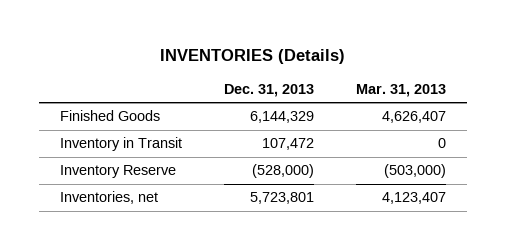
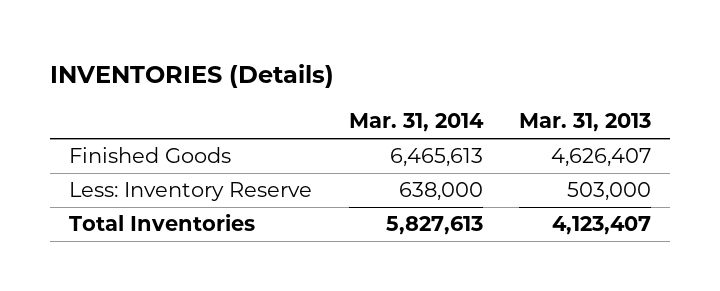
- | Dec. 31, 2013 | Mar. 31, 2013
+ | Mar. 31, 2014 | Mar. 31, 2013
- Inventory in Transit | 107,472 | 0
- Inventory Reserve | (528,000) | (503,000)
- Inventories, net | 5,723,801 | 4,123,407
+ Less: Inventory Reserve | 638,000 | 503,000
+ Total Inventories | 5,827,613 | 4,123,407

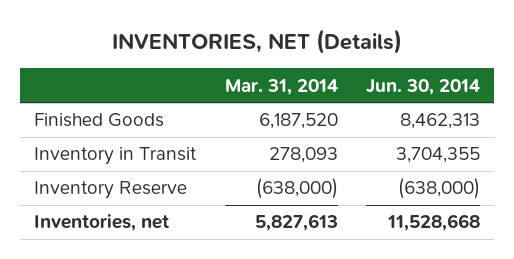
- INVENTORIES (Details)
+ INVENTORIES, NET (Details)
- | Mar. 31, 2014 | Mar. 31, 2013
+ | Mar. 31, 2014 | Jun. 30, 2014
- Finished Goods | 6,465,613 | 4,626,407
- Less: Inventory Reserve | 638,000 | 503,000
- Total Inventories | 5,827,613 | 4,123,407
+ Finished Goods | 6,187,520 | 8,462,313
+ Inventory in Transit | 278,093 | 3,704,355
+ Inventory Reserve | (638,000) | (638,000)
+ Inventories, net | 5,827,613 | 11,528,668

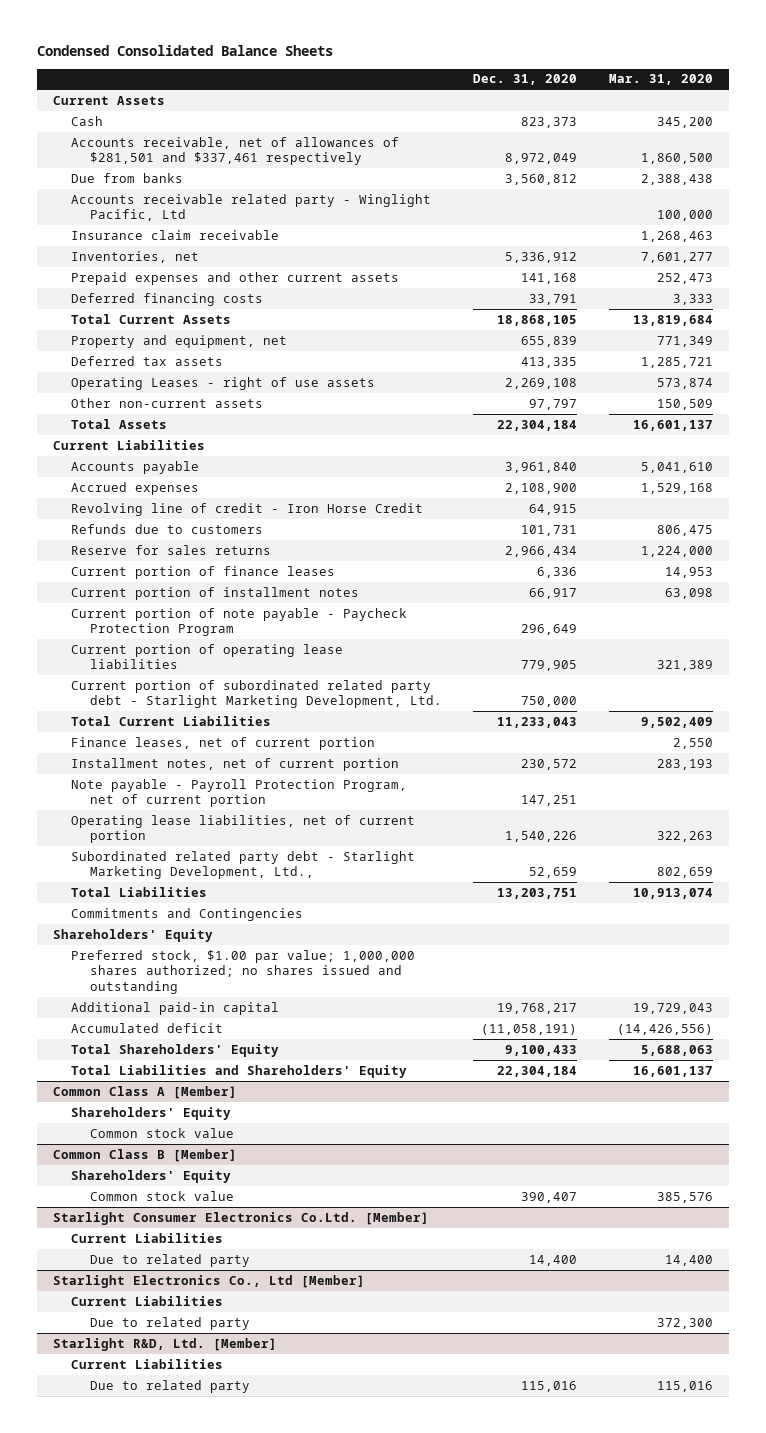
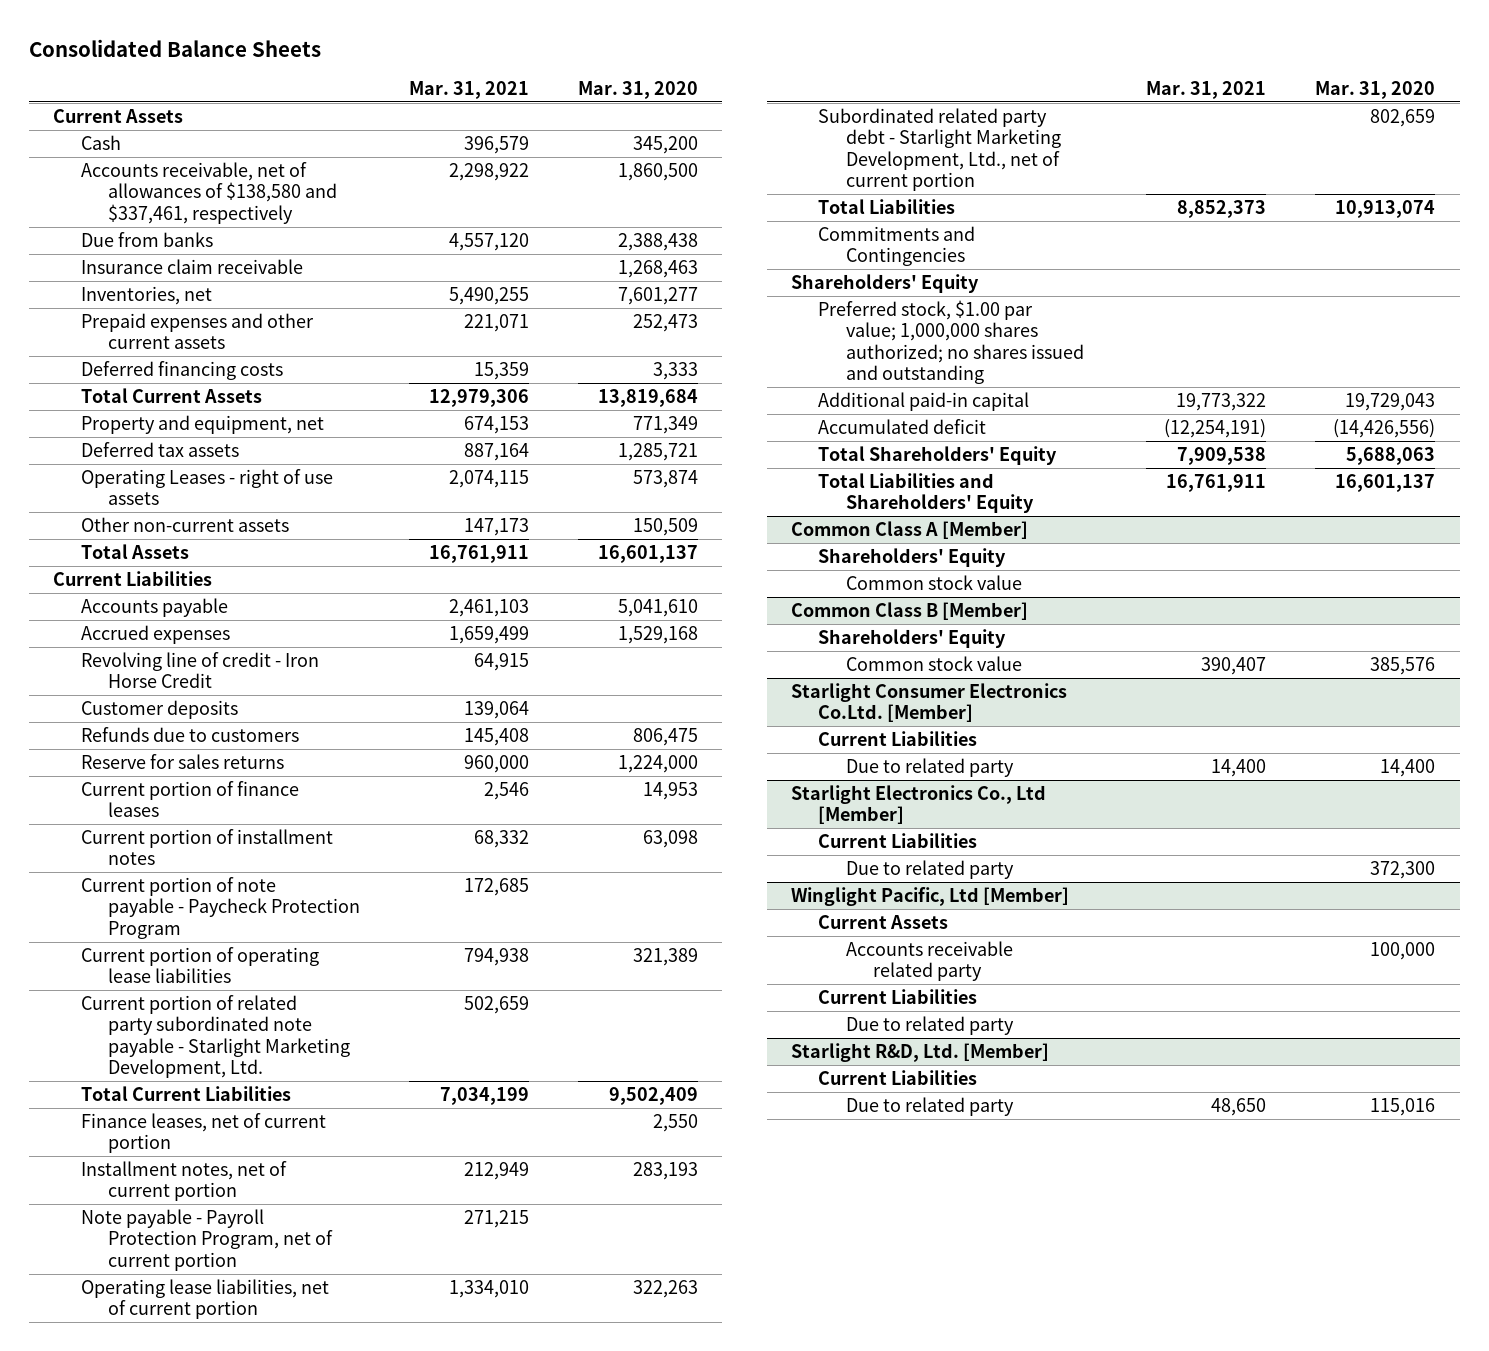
- Condensed Consolidated Balance Sheets
+ Consolidated Balance Sheets
- | Dec. 31, 2020 | Mar. 31, 2020
+ | Mar. 31, 2021 | Mar. 31, 2020
- Accounts receivable, net of allowances of $281,501 and $337,461 respectively | 8,972,049 | 1,860,500
+ Accounts receivable, net of allowances of $138,580 and $337,461, respectively | 2,298,922 | 1,860,500
- Accounts receivable related party - Winglight Pacific, Ltd | | 100,000
+ Customer deposits | 139,064 |
- Current portion of subordinated related party debt - Starlight Marketing Development, Ltd. | 750,000 |
+ Current portion of related party subordinated note payable - Starlight Marketing Development, Ltd. | 502,659 |
- Subordinated related party debt - Starlight Marketing Development, Ltd., | 52,659 | 802,659
+ Subordinated related party debt - Starlight Marketing Development, Ltd., net of current portion | | 802,659
+ Winglight Pacific, Ltd [Member]
+ Current Assets
+ Accounts receivable related party | | 100,000
+ Current Liabilities
+ Due to related party

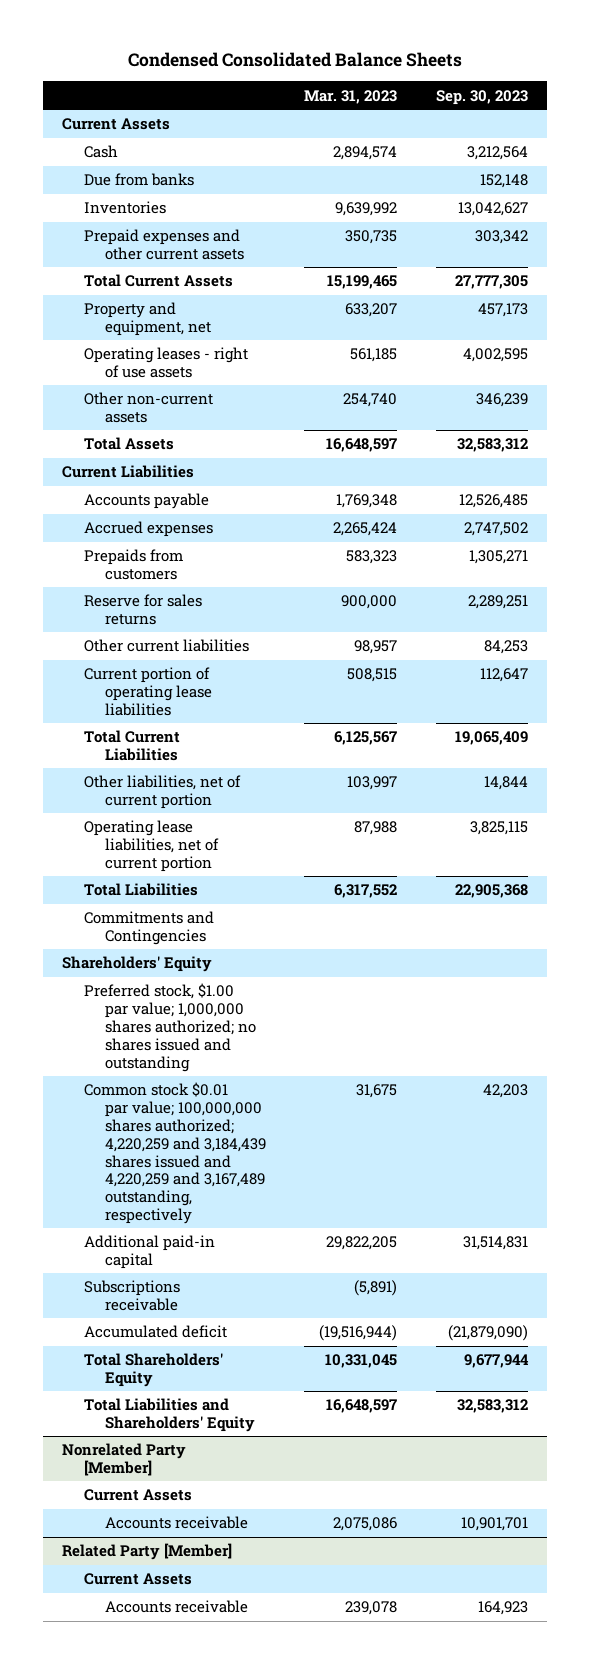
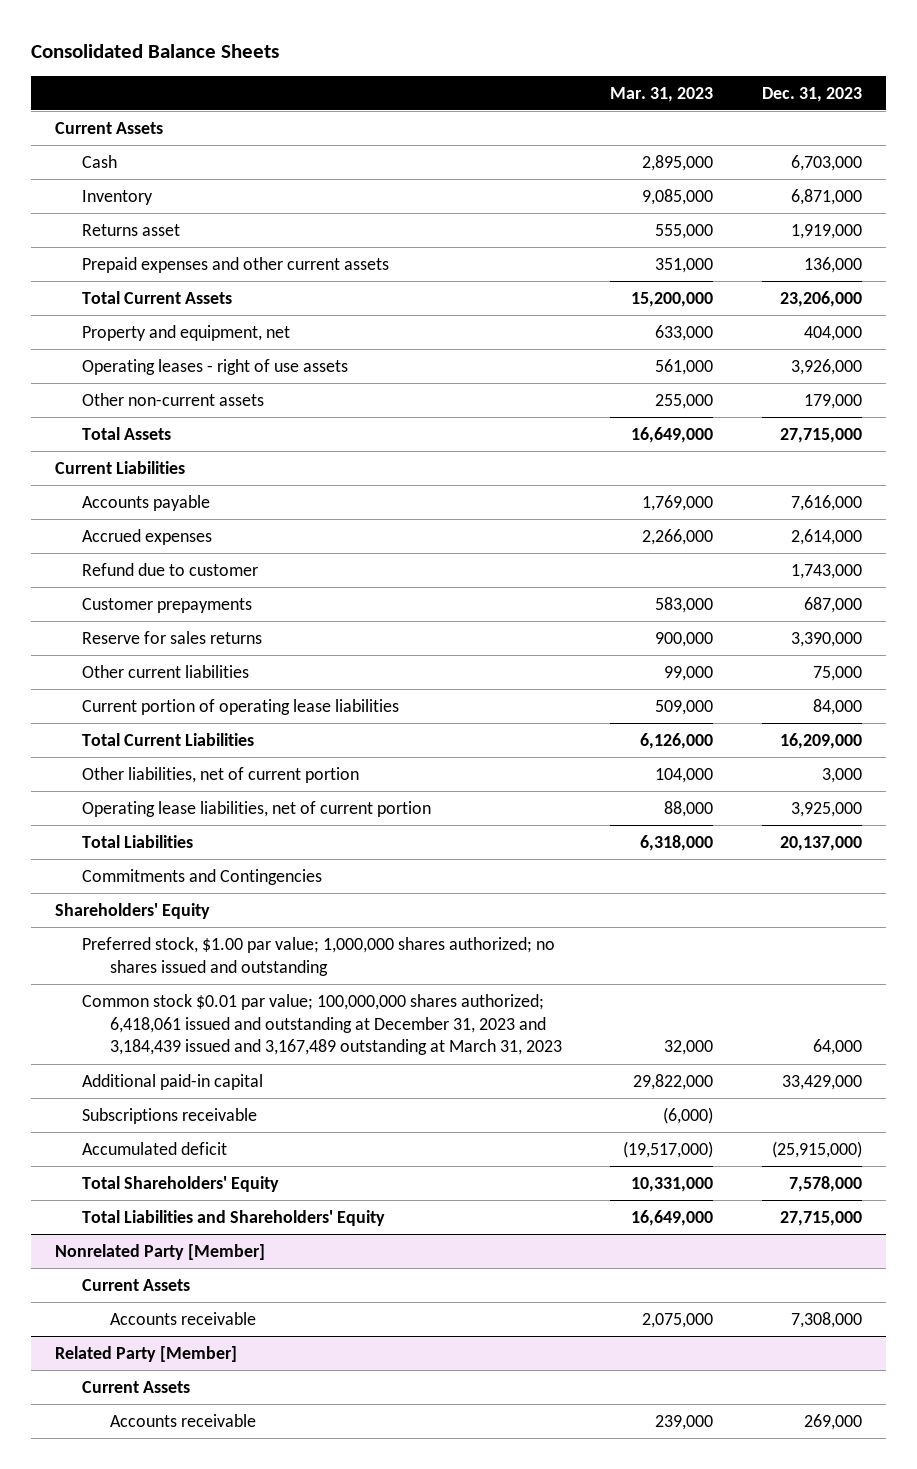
- Condensed Consolidated Balance Sheets
+ Consolidated Balance Sheets
- | Mar. 31, 2023 | Sep. 30, 2023
+ | Mar. 31, 2023 | Dec. 31, 2023
- Cash | 2,894,574 | 3,212,564
- Due from banks | | 152,148
- Inventories | 9,639,992 | 13,042,627
- Prepaid expenses and other current assets | 350,735 | 303,342
- Total Current Assets | 15,199,465 | 27,777,305
- Property and equipment, net | 633,207 | 457,173
- Operating leases - right of use assets | 561,185 | 4,002,595
- Other non-current assets | 254,740 | 346,239
- Total Assets | 16,648,597 | 32,583,312
+ Cash | 2,895,000 | 6,703,000
+ Inventory | 9,085,000 | 6,871,000
+ Returns asset | 555,000 | 1,919,000
+ Prepaid expenses and other current assets | 351,000 | 136,000
+ Total Current Assets | 15,200,000 | 23,206,000
+ Property and equipment, net | 633,000 | 404,000
+ Operating leases - right of use assets | 561,000 | 3,926,000
+ Other non-current assets | 255,000 | 179,000
+ Total Assets | 16,649,000 | 27,715,000
- Accounts payable | 1,769,348 | 12,526,485
- Accrued expenses | 2,265,424 | 2,747,502
- Prepaids from customers | 583,323 | 1,305,271
+ Accounts payable | 1,769,000 | 7,616,000
+ Accrued expenses | 2,266,000 | 2,614,000
+ Refund due to customer | | 1,743,000
+ Customer prepayments | 583,000 | 687,000
- Other current liabilities | 98,957 | 84,253
- Current portion of operating lease liabilities | 508,515 | 112,647
- Total Current Liabilities | 6,125,567 | 19,065,409
- Other liabilities, net of current portion | 103,997 | 14,844
- Operating lease liabilities, net of current portion | 87,988 | 3,825,115
- Total Liabilities | 6,317,552 | 22,905,368
+ Other current liabilities | 99,000 | 75,000
+ Current portion of operating lease liabilities | 509,000 | 84,000
+ Total Current Liabilities | 6,126,000 | 16,209,000
+ Other liabilities, net of current portion | 104,000 | 3,000
+ Operating lease liabilities, net of current portion | 88,000 | 3,925,000
+ Total Liabilities | 6,318,000 | 20,137,000
- Common stock $0.01 par value; 100,000,000 shares authorized; 4,220,259 and 3,184,439 shares issued and 4,220,259 and 3,167,489 outstanding, respectively | 31,675 | 42,203
- Additional paid-in capital | 29,822,205 | 31,514,831
- Subscriptions receivable | (5,891) |
- Accumulated deficit | (19,516,944) | (21,879,090)
- Total Shareholders' Equity | 10,331,045 | 9,677,944
- Total Liabilities and Shareholders' Equity | 16,648,597 | 32,583,312
+ Common stock $0.01 par value; 100,000,000 shares authorized; 6,418,061 issued and outstanding at December 31, 2023 and 3,184,439 issued and 3,167,489 outstanding at March 31, 2023 | 32,000 | 64,000
+ Additional paid-in capital | 29,822,000 | 33,429,000
+ Subscriptions receivable | (6,000) |
+ Accumulated deficit | (19,517,000) | (25,915,000)
+ Total Shareholders' Equity | 10,331,000 | 7,578,000
+ Total Liabilities and Shareholders' Equity | 16,649,000 | 27,715,000
@ Nonrelated Party [Member]
- Accounts receivable | 2,075,086 | 10,901,701
+ Accounts receivable | 2,075,000 | 7,308,000
@ Related Party [Member]
- Accounts receivable | 239,078 | 164,923
+ Accounts receivable | 239,000 | 269,000

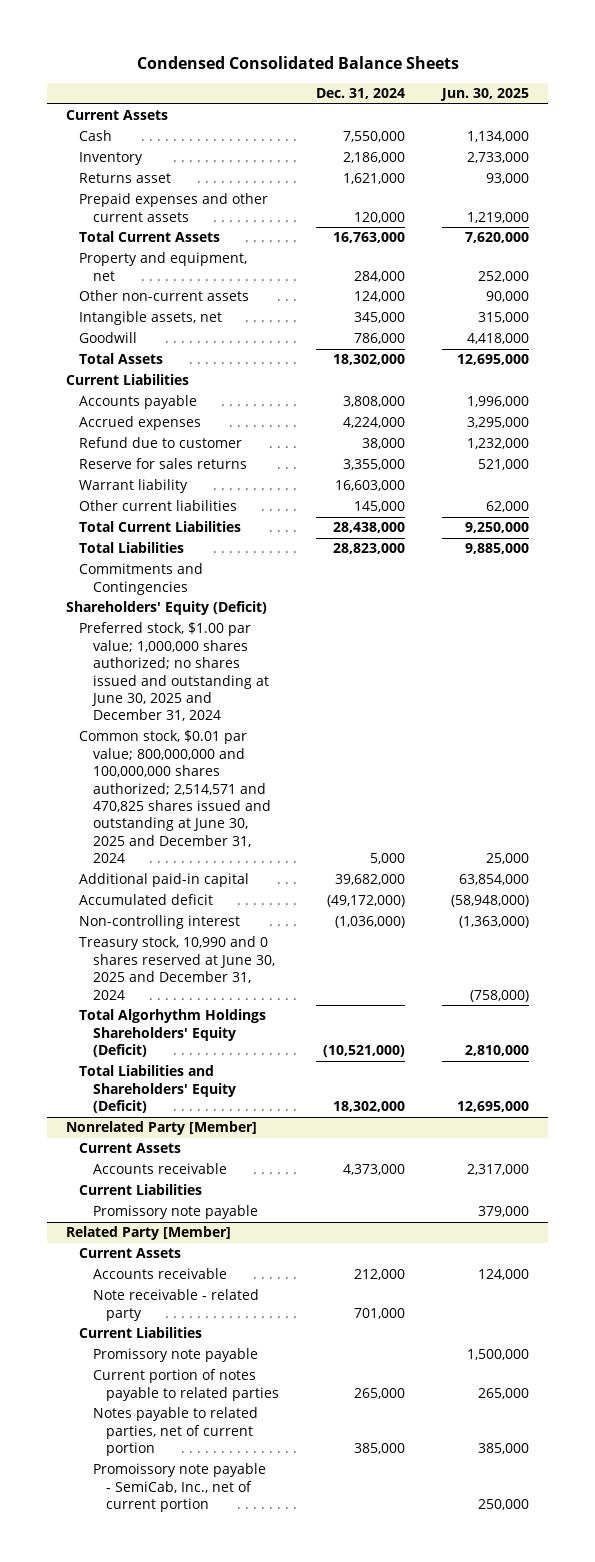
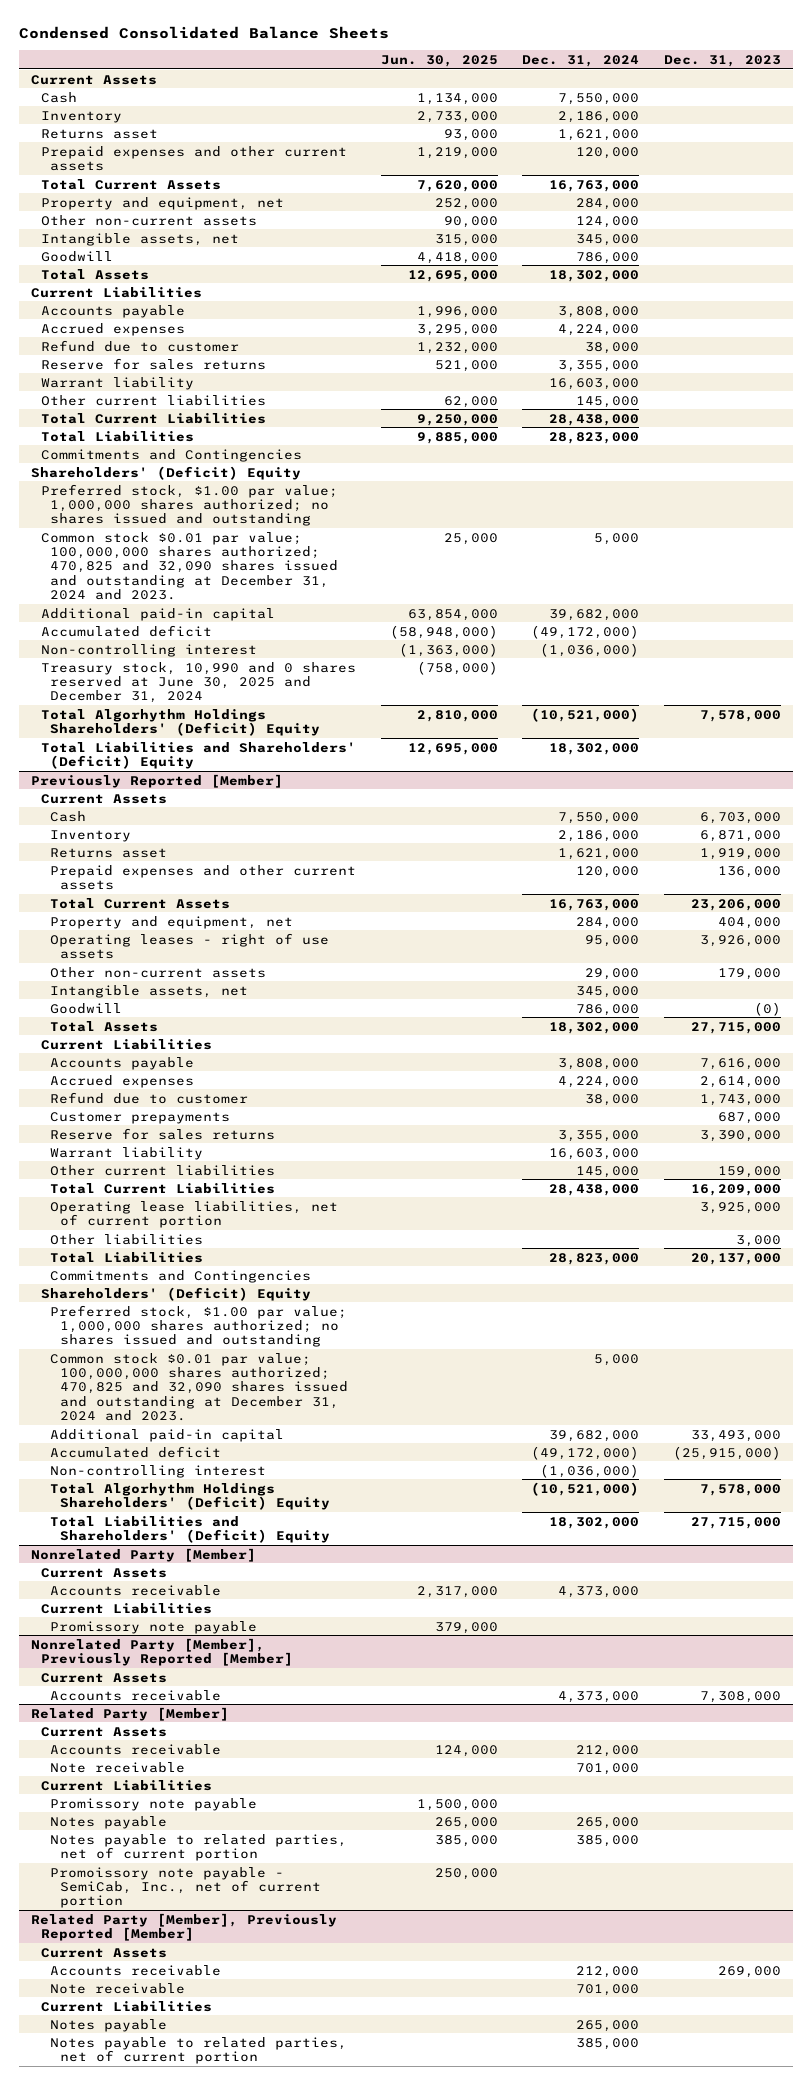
- | Dec. 31, 2024 | Jun. 30, 2025
+ | Jun. 30, 2025 | Dec. 31, 2024 | Dec. 31, 2023
- Shareholders' Equity (Deficit)
- Preferred stock, $1.00 par value; 1,000,000 shares authorized; no shares issued and outstanding at June 30, 2025 and December 31, 2024
- Common stock, $0.01 par value; 800,000,000 and 100,000,000 shares authorized; 2,514,571 and 470,825 shares issued and outstanding at June 30, 2025 and December 31, 2024 | 5,000 | 25,000
+ Shareholders' (Deficit) Equity
+ Preferred stock, $1.00 par value; 1,000,000 shares authorized; no shares issued and outstanding
+ Common stock $0.01 par value; 100,000,000 shares authorized; 470,825 and 32,090 shares issued and outstanding at December 31, 2024 and 2023. | 25,000 | 5,000 |
- Total Algorhythm Holdings Shareholders' Equity (Deficit) | (10,521,000) | 2,810,000
- Total Liabilities and Shareholders' Equity (Deficit) | 18,302,000 | 12,695,000
+ Total Algorhythm Holdings Shareholders' (Deficit) Equity | 2,810,000 | (10,521,000) | 7,578,000
+ Total Liabilities and Shareholders' (Deficit) Equity | 12,695,000 | 18,302,000 |
+ Previously Reported [Member]
+ Current Assets
+ Cash | | 7,550,000 | 6,703,000
+ Inventory | | 2,186,000 | 6,871,000
+ Returns asset | | 1,621,000 | 1,919,000
+ Prepaid expenses and other current assets | | 120,000 | 136,000
+ Total Current Assets | | 16,763,000 | 23,206,000
+ Property and equipment, net | | 284,000 | 404,000
+ Operating leases - right of use assets | | 95,000 | 3,926,000
+ Other non-current assets | | 29,000 | 179,000
+ Intangible assets, net | | 345,000 |
+ Goodwill | | 786,000 | (0)
+ Total Assets | | 18,302,000 | 27,715,000
+ Current Liabilities
+ Accounts payable | | 3,808,000 | 7,616,000
+ Accrued expenses | | 4,224,000 | 2,614,000
+ Refund due to customer | | 38,000 | 1,743,000
+ Customer prepayments | | | 687,000
+ Reserve for sales returns | | 3,355,000 | 3,390,000
+ Warrant liability | | 16,603,000 |
+ Other current liabilities | | 145,000 | 159,000
+ Total Current Liabilities | | 28,438,000 | 16,209,000
+ Operating lease liabilities, net of current portion | | | 3,925,000
+ Other liabilities | | | 3,000
+ Total Liabilities | | 28,823,000 | 20,137,000
+ Commitments and Contingencies
+ Shareholders' (Deficit) Equity
+ Preferred stock, $1.00 par value; 1,000,000 shares authorized; no shares issued and outstanding
+ Common stock $0.01 par value; 100,000,000 shares authorized; 470,825 and 32,090 shares issued and outstanding at December 31, 2024 and 2023. | | 5,000 |
+ Additional paid-in capital | | 39,682,000 | 33,493,000
+ Accumulated deficit | | (49,172,000) | (25,915,000)
+ Non-controlling interest | | (1,036,000) |
+ Total Algorhythm Holdings Shareholders' (Deficit) Equity | | (10,521,000) | 7,578,000
+ Total Liabilities and Shareholders' (Deficit) Equity | | 18,302,000 | 27,715,000
+ Nonrelated Party [Member], Previously Reported [Member]
+ Current Assets
+ Accounts receivable | | 4,373,000 | 7,308,000
@ Related Party [Member]
- Note receivable - related party | 701,000 |
+ Note receivable | | 701,000 |
- Current portion of notes payable to related parties | 265,000 | 265,000
+ Notes payable | 265,000 | 265,000 |
+ Related Party [Member], Previously Reported [Member]
+ Current Assets
+ Accounts receivable | | 212,000 | 269,000
+ Note receivable | | 701,000 |
+ Current Liabilities
+ Notes payable | | 265,000 |
+ Notes payable to related parties, net of current portion | | 385,000 |

